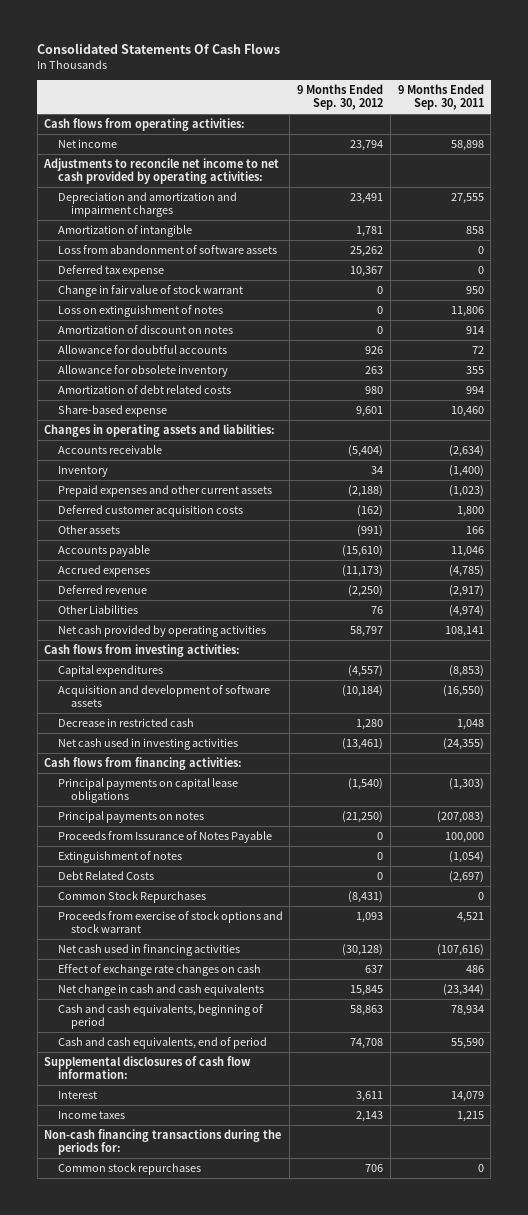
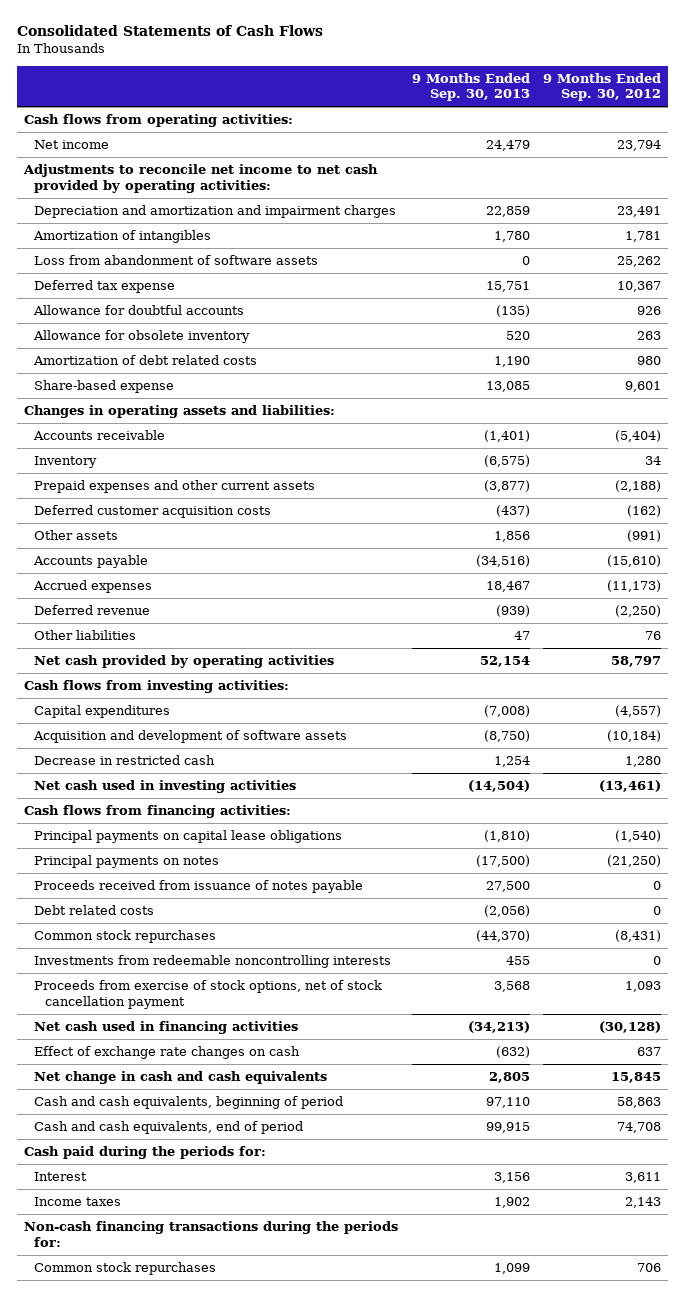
- Consolidated Statements Of Cash Flows
+ Consolidated Statements of Cash Flows
- | 9 Months Ended Sep. 30, 2012 | 9 Months Ended Sep. 30, 2011
+ | 9 Months Ended Sep. 30, 2013 | 9 Months Ended Sep. 30, 2012
- Amortization of intangible | 1,781 | 858
+ Amortization of intangibles | 1,780 | 1,781
- Change in fair value of stock warrant | 0 | 950
- Loss on extinguishment of notes | 0 | 11,806
- Amortization of discount on notes | 0 | 914
- Other Liabilities | 76 | (4,974)
+ Other liabilities | 47 | 76
- Proceeds from Issurance of Notes Payable | 0 | 100,000
- Extinguishment of notes | 0 | (1,054)
- Debt Related Costs | 0 | (2,697)
- Common Stock Repurchases | (8,431) | 0
- Proceeds from exercise of stock options and stock warrant | 1,093 | 4,521
+ Proceeds received from issuance of notes payable | 27,500 | 0
+ Debt related costs | (2,056) | 0
+ Common stock repurchases | (44,370) | (8,431)
+ Investments from redeemable noncontrolling interests | 455 | 0
+ Proceeds from exercise of stock options, net of stock cancellation payment | 3,568 | 1,093
- Supplemental disclosures of cash flow information:
+ Cash paid during the periods for:

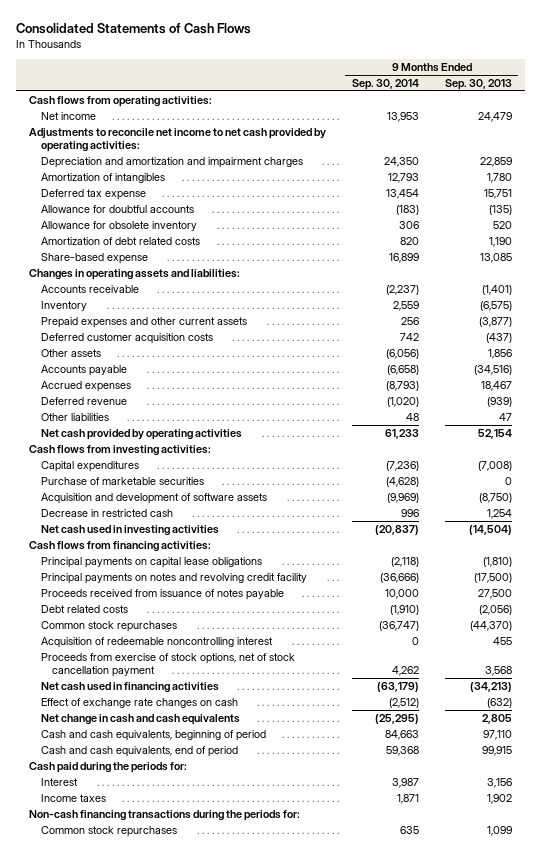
- | 9 Months Ended Sep. 30, 2013 | 9 Months Ended Sep. 30, 2012
+ | 9 Months Ended Sep. 30, 2014 | 9 Months Ended Sep. 30, 2013
- Loss from abandonment of software assets | 0 | 25,262
+ Purchase of marketable securities | (4,628) | 0
- Principal payments on notes | (17,500) | (21,250)
+ Principal payments on notes and revolving credit facility | (36,666) | (17,500)
- Investments from redeemable noncontrolling interests | 455 | 0
+ Acquisition of redeemable noncontrolling interest | 0 | 455

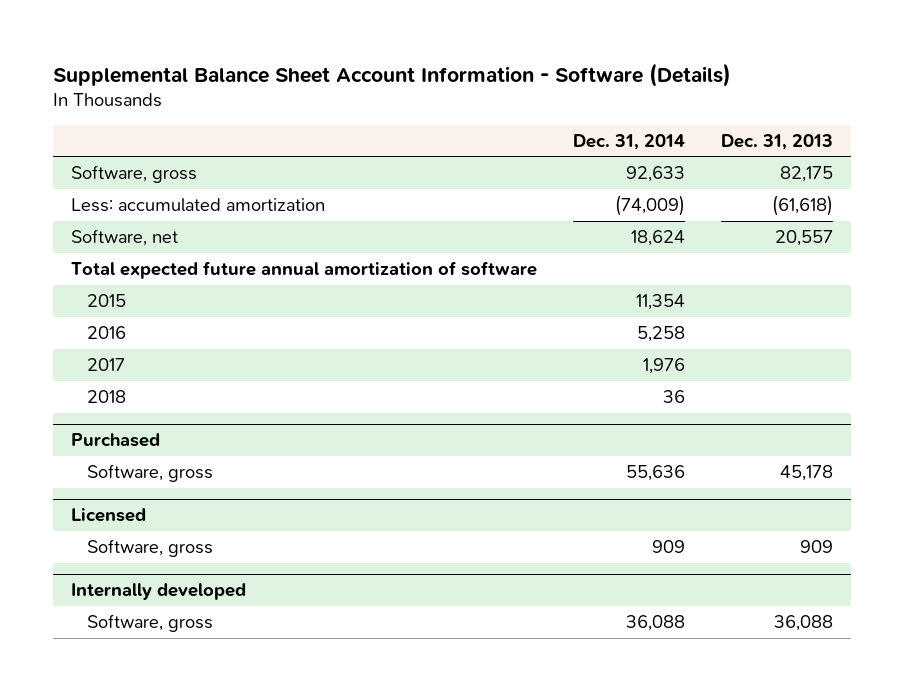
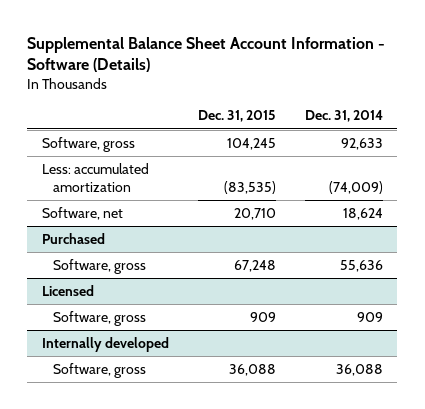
- | Dec. 31, 2014 | Dec. 31, 2013
+ | Dec. 31, 2015 | Dec. 31, 2014
- Total expected future annual amortization of software
- 2015 | 11,354 |
- 2016 | 5,258 |
- 2017 | 1,976 |
- 2018 | 36 |

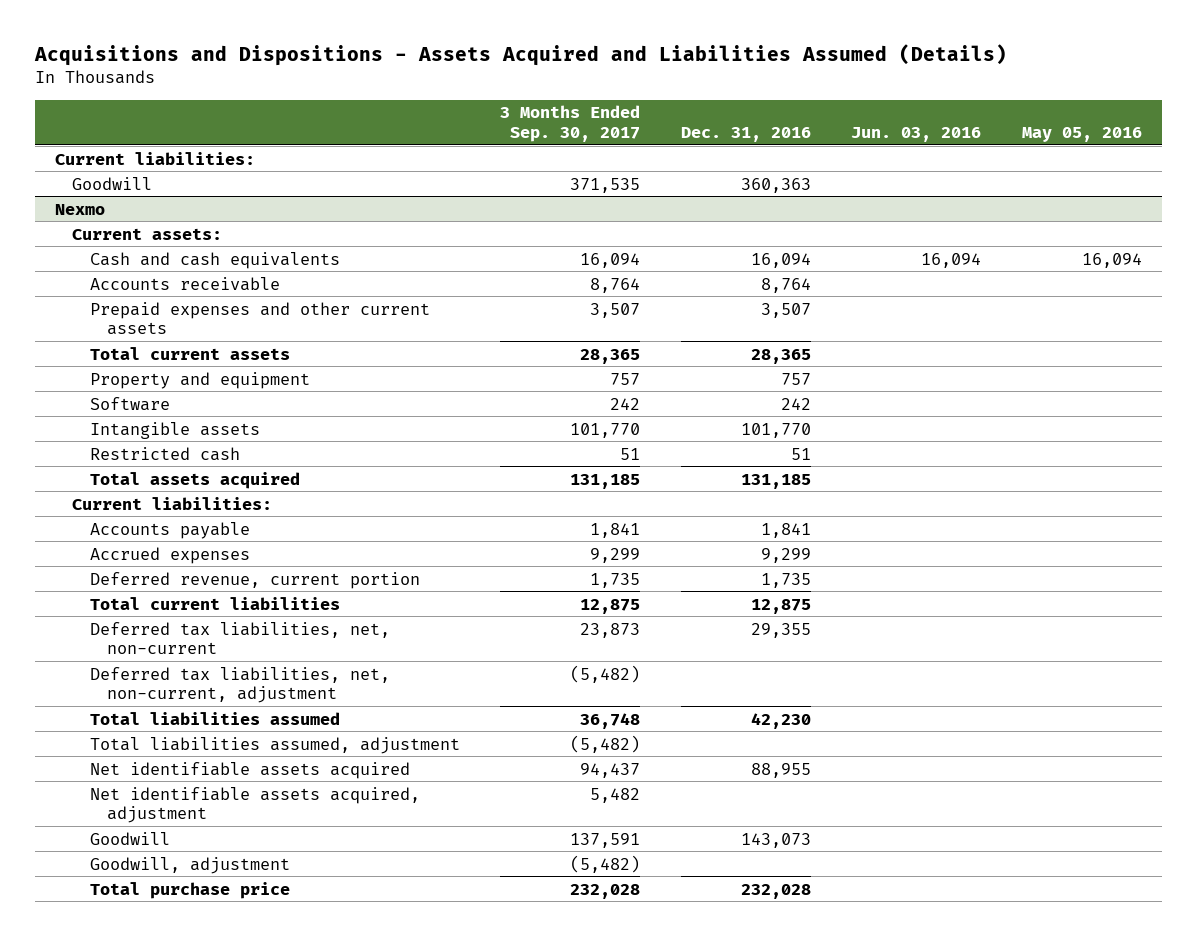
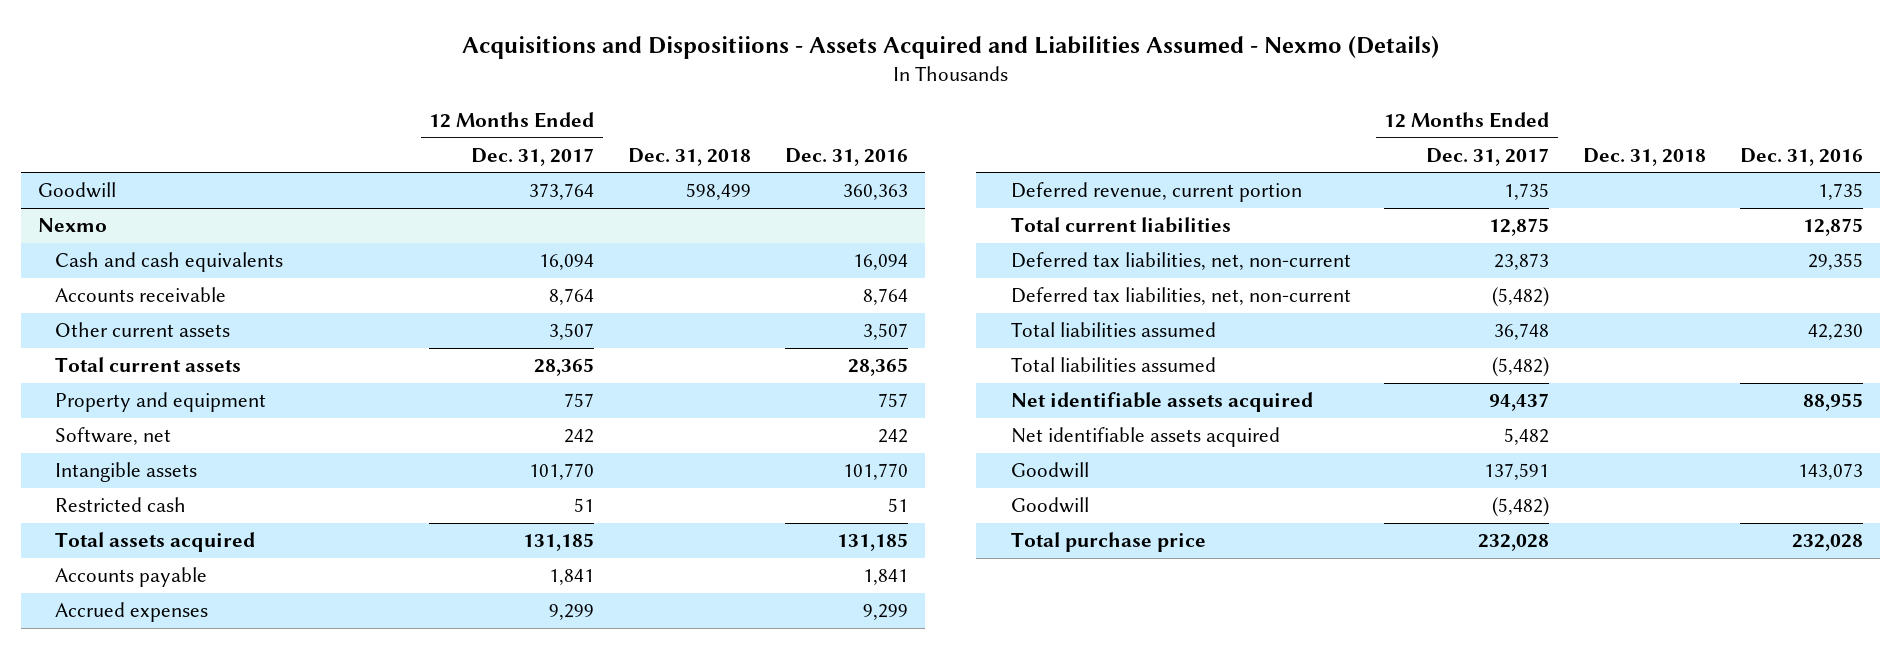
- Acquisitions and Dispositions - Assets Acquired and Liabilities Assumed (Details)
+ Acquisitions and Dispositiions - Assets Acquired and Liabilities Assumed - Nexmo (Details)
- | 3 Months Ended Sep. 30, 2017 | Dec. 31, 2016 | Jun. 03, 2016 | May 05, 2016
+ | 12 Months Ended Dec. 31, 2017 | Dec. 31, 2018 | Dec. 31, 2016
- Current liabilities:
@ Nexmo
- Current assets:
- Prepaid expenses and other current assets | 3,507 | 3,507 | |
+ Other current assets | 3,507 | | 3,507
- Software | 242 | 242 | |
+ Software, net | 242 | | 242
- Current liabilities:
- Deferred tax liabilities, net, non-current, adjustment | (5,482) | | |
+ Deferred tax liabilities, net, non-current | (5,482) | |
- Total liabilities assumed, adjustment | (5,482) | | |
+ Total liabilities assumed | (5,482) | |
- Net identifiable assets acquired, adjustment | 5,482 | | |
+ Net identifiable assets acquired | 5,482 | |
- Goodwill, adjustment | (5,482) | | |
+ Goodwill | (5,482) | |

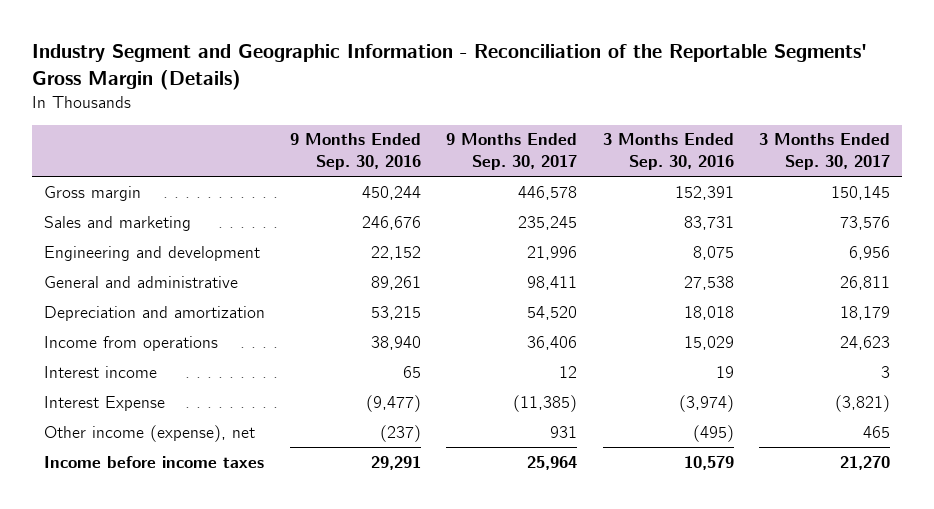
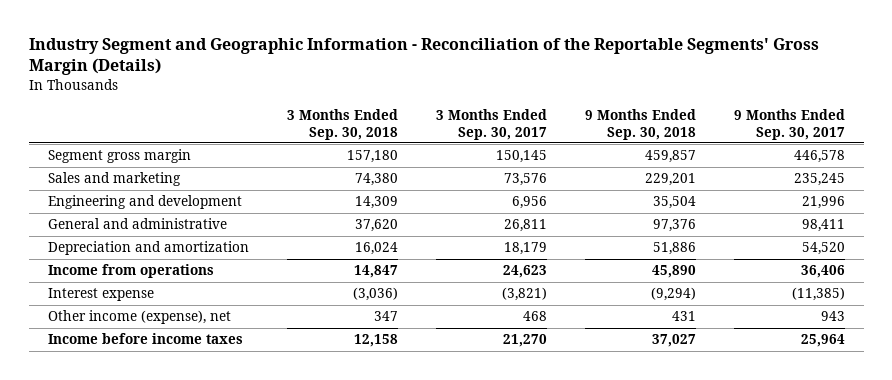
- | 9 Months Ended Sep. 30, 2016 | 9 Months Ended Sep. 30, 2017 | 3 Months Ended Sep. 30, 2016 | 3 Months Ended Sep. 30, 2017
+ | 3 Months Ended Sep. 30, 2018 | 3 Months Ended Sep. 30, 2017 | 9 Months Ended Sep. 30, 2018 | 9 Months Ended Sep. 30, 2017
- Gross margin | 450,244 | 446,578 | 152,391 | 150,145
+ Segment gross margin | 157,180 | 150,145 | 459,857 | 446,578
- Interest income | 65 | 12 | 19 | 3
- Interest Expense | (9,477) | (11,385) | (3,974) | (3,821)
- Other income (expense), net | (237) | 931 | (495) | 465
+ Interest expense | (3,036) | (3,821) | (9,294) | (11,385)
+ Other income (expense), net | 347 | 468 | 431 | 943

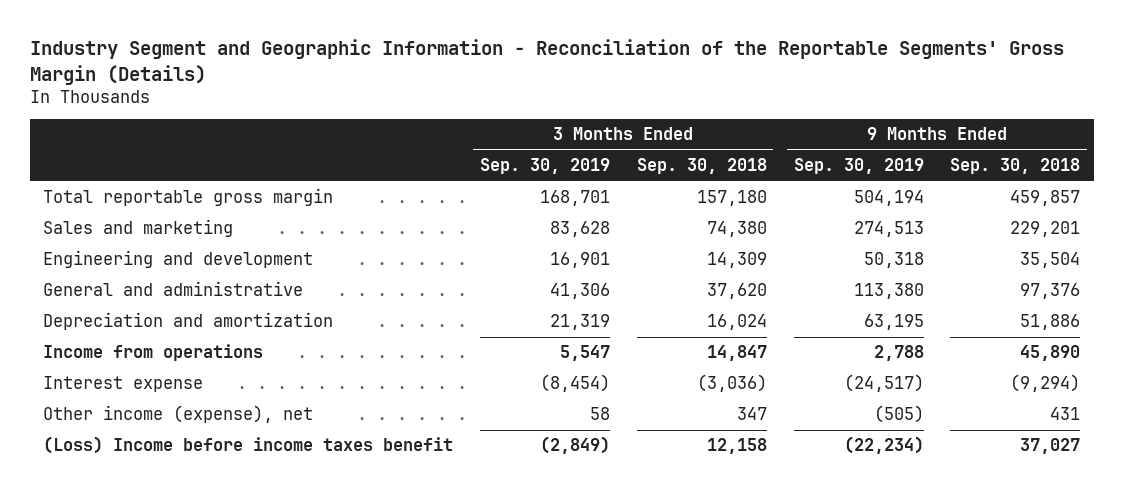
- | 3 Months Ended Sep. 30, 2018 | 3 Months Ended Sep. 30, 2017 | 9 Months Ended Sep. 30, 2018 | 9 Months Ended Sep. 30, 2017
+ | 3 Months Ended Sep. 30, 2019 | 3 Months Ended Sep. 30, 2018 | 9 Months Ended Sep. 30, 2019 | 9 Months Ended Sep. 30, 2018
- Segment gross margin | 157,180 | 150,145 | 459,857 | 446,578
+ Total reportable gross margin | 168,701 | 157,180 | 504,194 | 459,857
- Income before income taxes | 12,158 | 21,270 | 37,027 | 25,964
+ (Loss) Income before income taxes benefit | (2,849) | 12,158 | (22,234) | 37,027

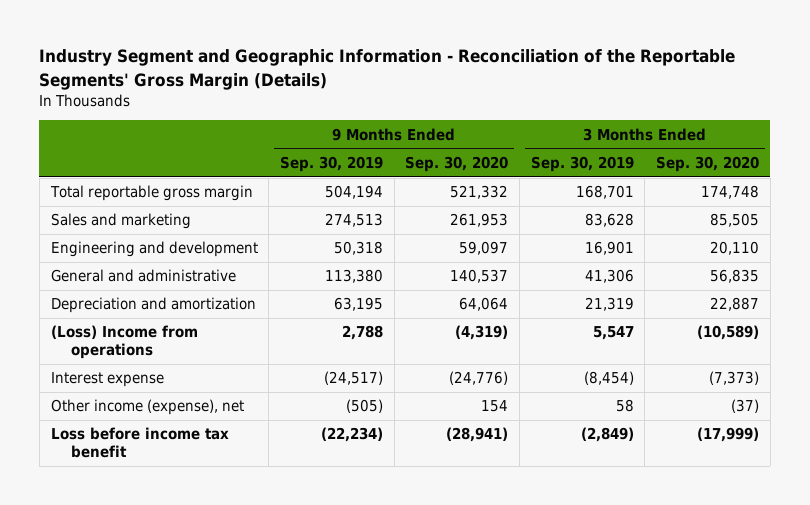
- | 3 Months Ended Sep. 30, 2019 | 3 Months Ended Sep. 30, 2018 | 9 Months Ended Sep. 30, 2019 | 9 Months Ended Sep. 30, 2018
+ | 9 Months Ended Sep. 30, 2019 | 9 Months Ended Sep. 30, 2020 | 3 Months Ended Sep. 30, 2019 | 3 Months Ended Sep. 30, 2020
- Income from operations | 5,547 | 14,847 | 2,788 | 45,890
+ (Loss) Income from operations | 2,788 | (4,319) | 5,547 | (10,589)
- (Loss) Income before income taxes benefit | (2,849) | 12,158 | (22,234) | 37,027
+ Loss before income tax benefit | (22,234) | (28,941) | (2,849) | (17,999)

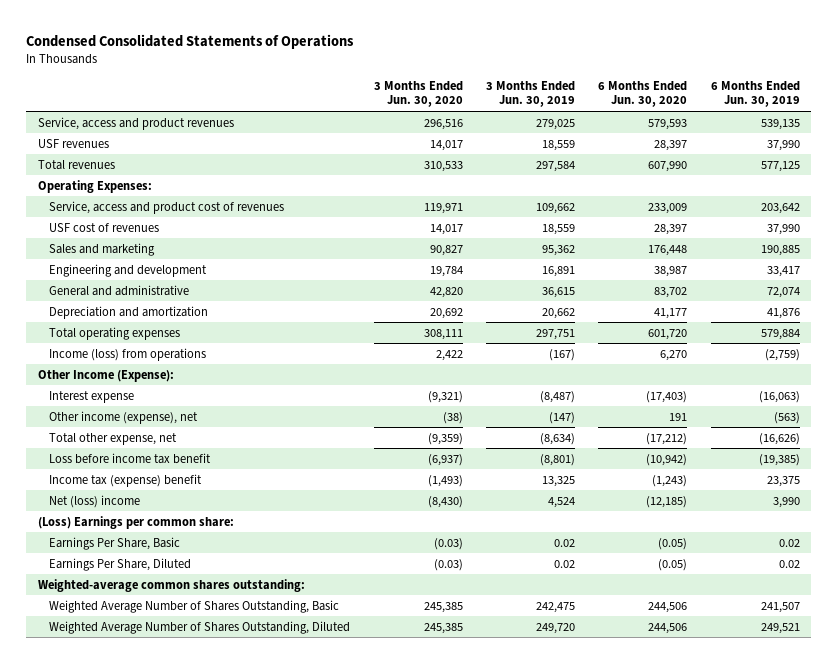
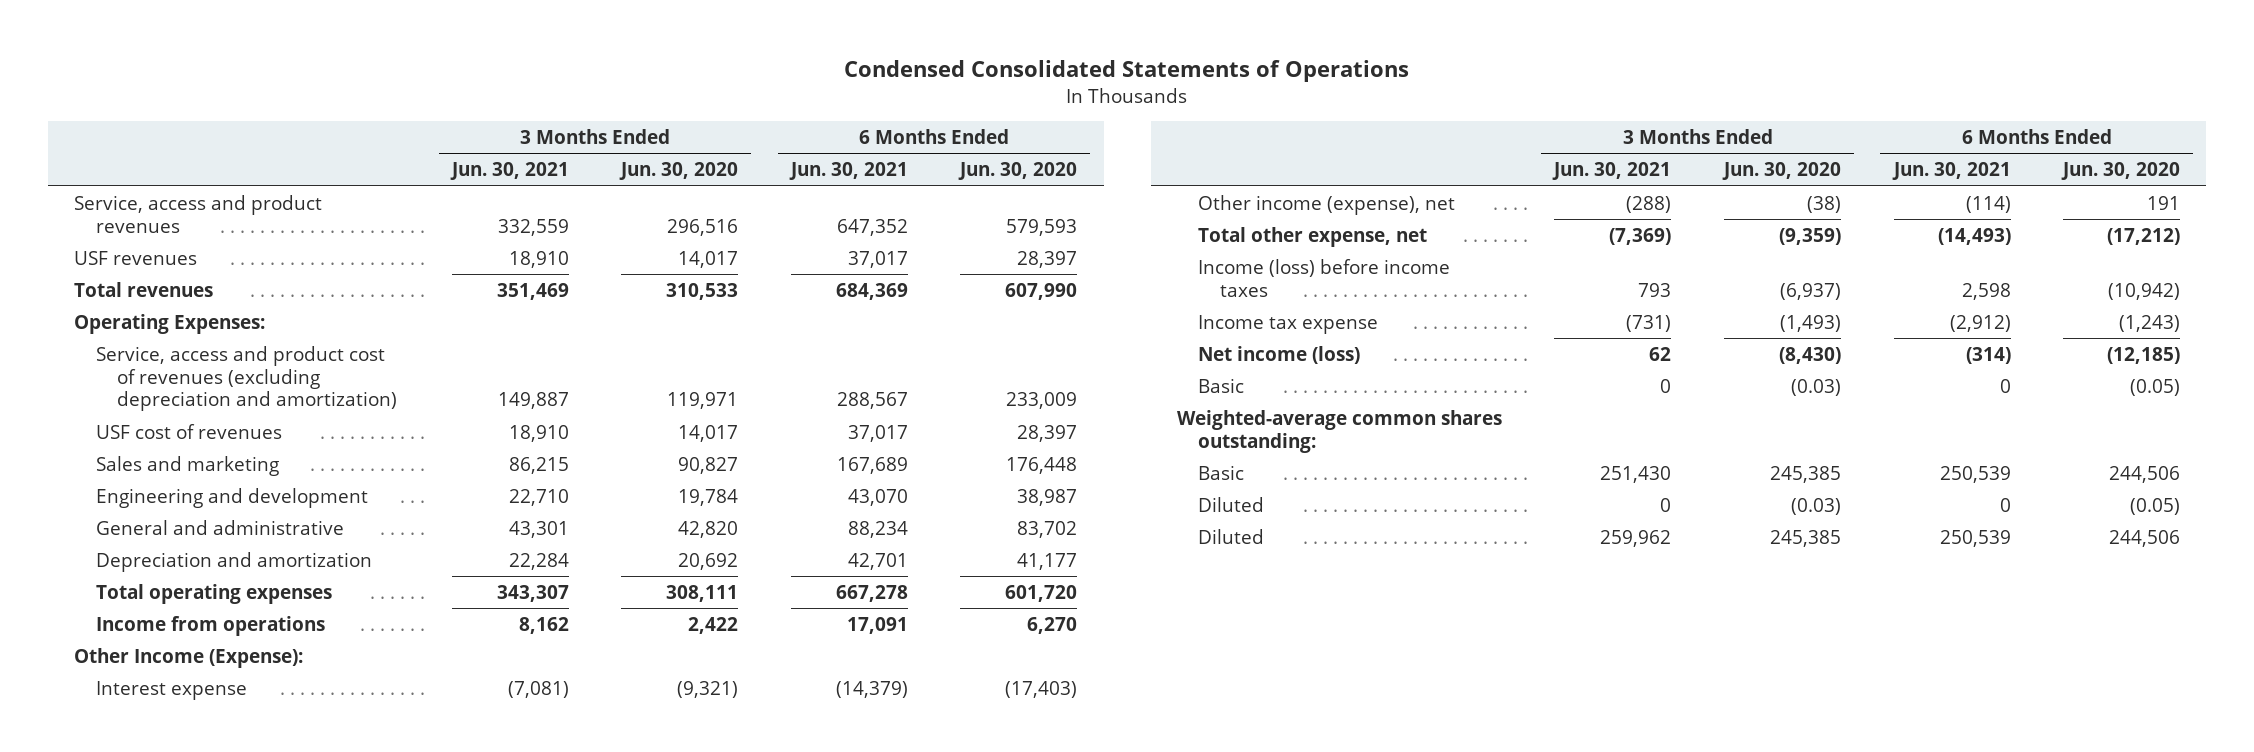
- | 3 Months Ended Jun. 30, 2020 | 3 Months Ended Jun. 30, 2019 | 6 Months Ended Jun. 30, 2020 | 6 Months Ended Jun. 30, 2019
+ | 3 Months Ended Jun. 30, 2021 | 3 Months Ended Jun. 30, 2020 | 6 Months Ended Jun. 30, 2021 | 6 Months Ended Jun. 30, 2020
- Service, access and product cost of revenues | 119,971 | 109,662 | 233,009 | 203,642
+ Service, access and product cost of revenues (excluding depreciation and amortization) | 149,887 | 119,971 | 288,567 | 233,009
- Income (loss) from operations | 2,422 | (167) | 6,270 | (2,759)
+ Income from operations | 8,162 | 2,422 | 17,091 | 6,270
- Loss before income tax benefit | (6,937) | (8,801) | (10,942) | (19,385)
- Income tax (expense) benefit | (1,493) | 13,325 | (1,243) | 23,375
- Net (loss) income | (8,430) | 4,524 | (12,185) | 3,990
- (Loss) Earnings per common share:
- Earnings Per Share, Basic | (0.03) | 0.02 | (0.05) | 0.02
- Earnings Per Share, Diluted | (0.03) | 0.02 | (0.05) | 0.02
+ Income (loss) before income taxes | 793 | (6,937) | 2,598 | (10,942)
+ Income tax expense | (731) | (1,493) | (2,912) | (1,243)
+ Net income (loss) | 62 | (8,430) | (314) | (12,185)
+ Basic | 0 | (0.03) | 0 | (0.05)
- Weighted Average Number of Shares Outstanding, Basic | 245,385 | 242,475 | 244,506 | 241,507
- Weighted Average Number of Shares Outstanding, Diluted | 245,385 | 249,720 | 244,506 | 249,521
+ Basic | 251,430 | 245,385 | 250,539 | 244,506
+ Diluted | 0 | (0.03) | 0 | (0.05)
+ Diluted | 259,962 | 245,385 | 250,539 | 244,506

